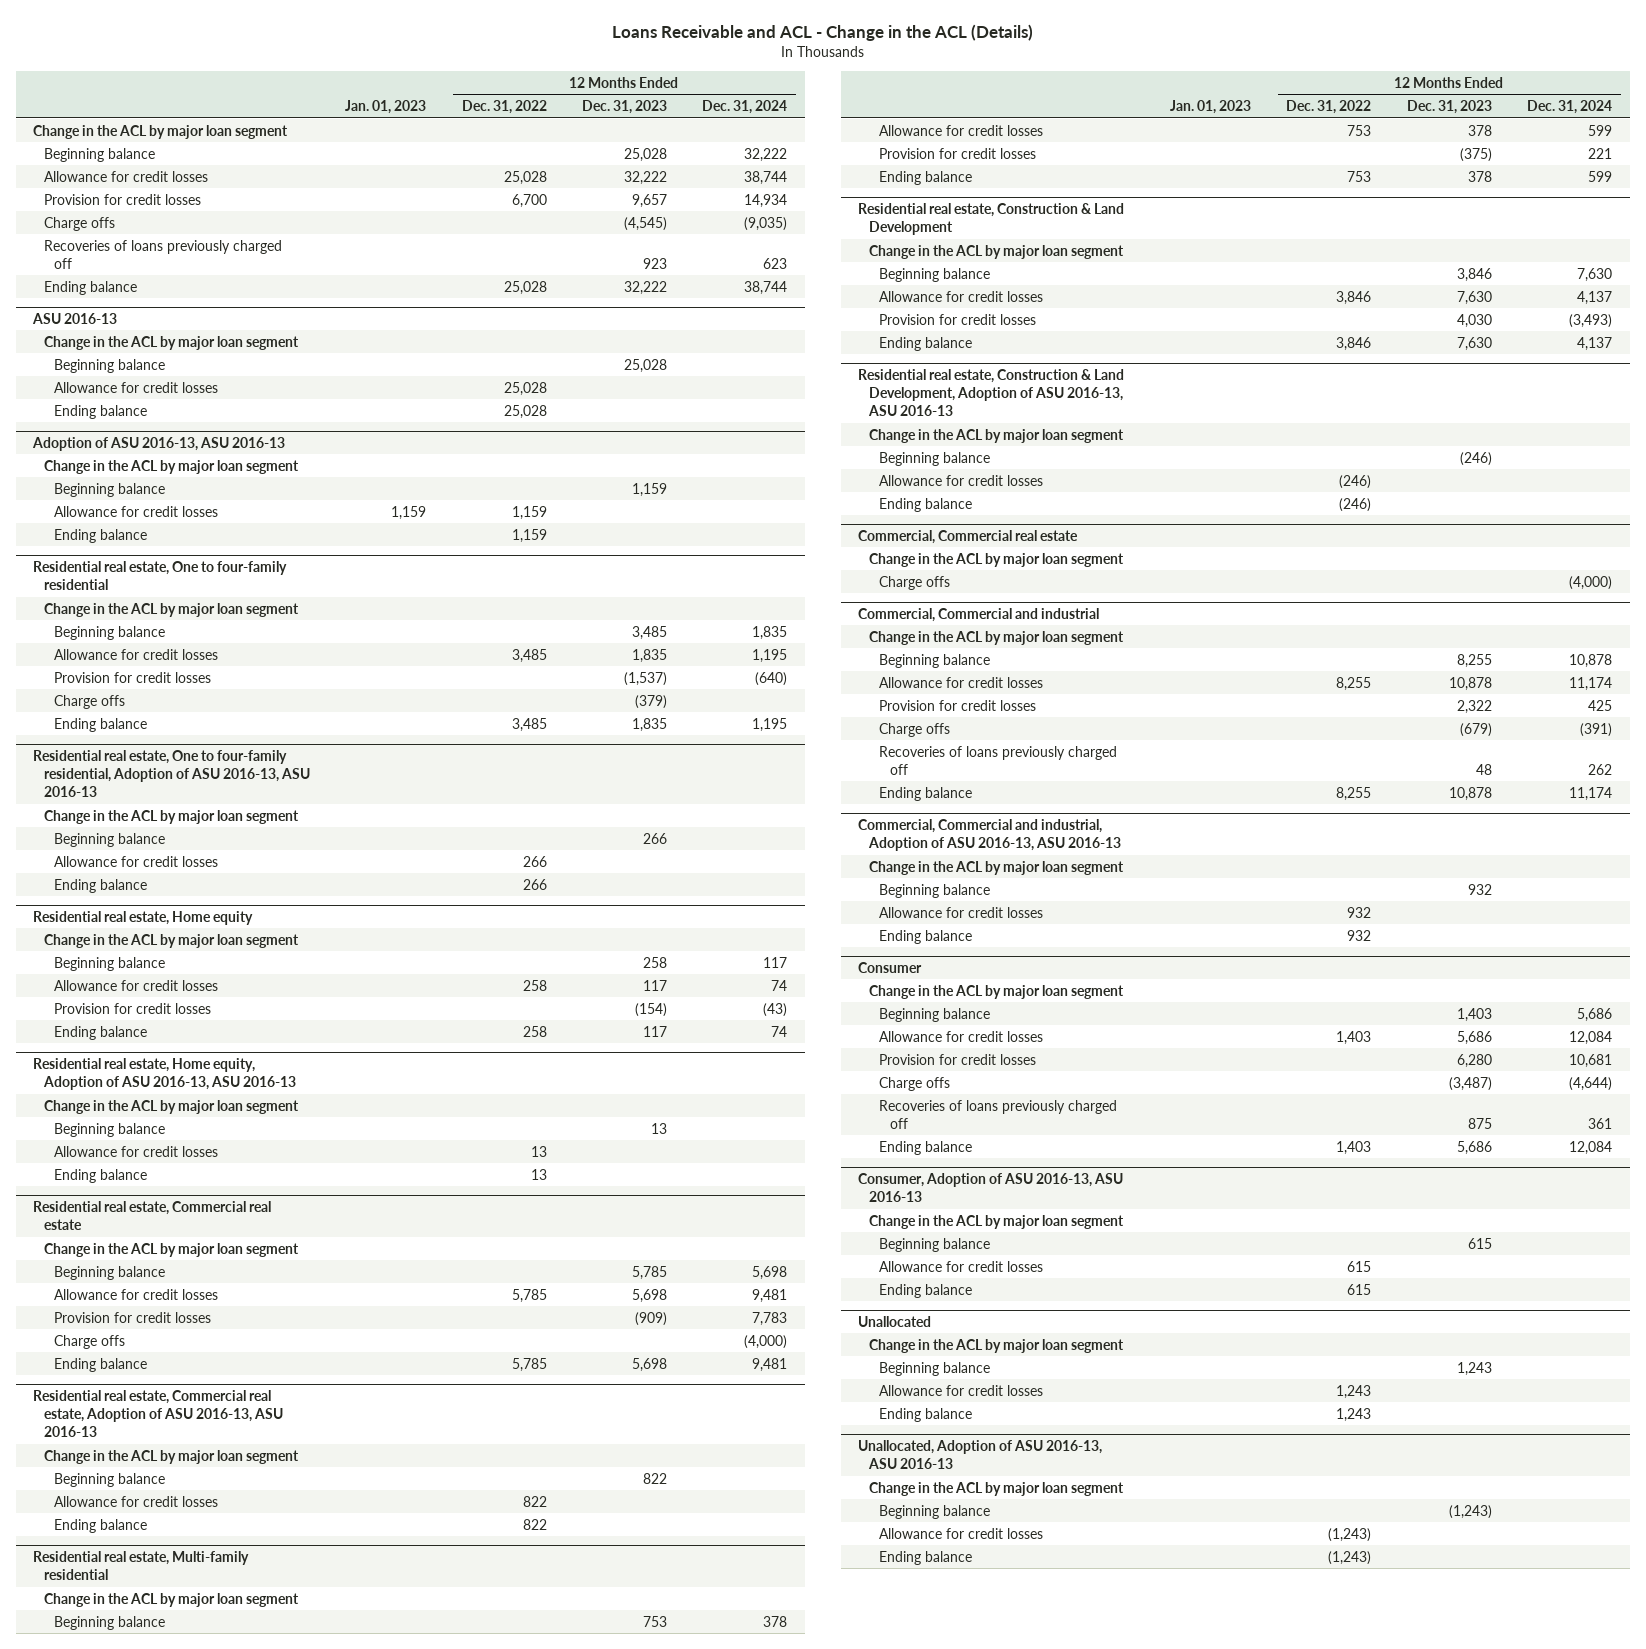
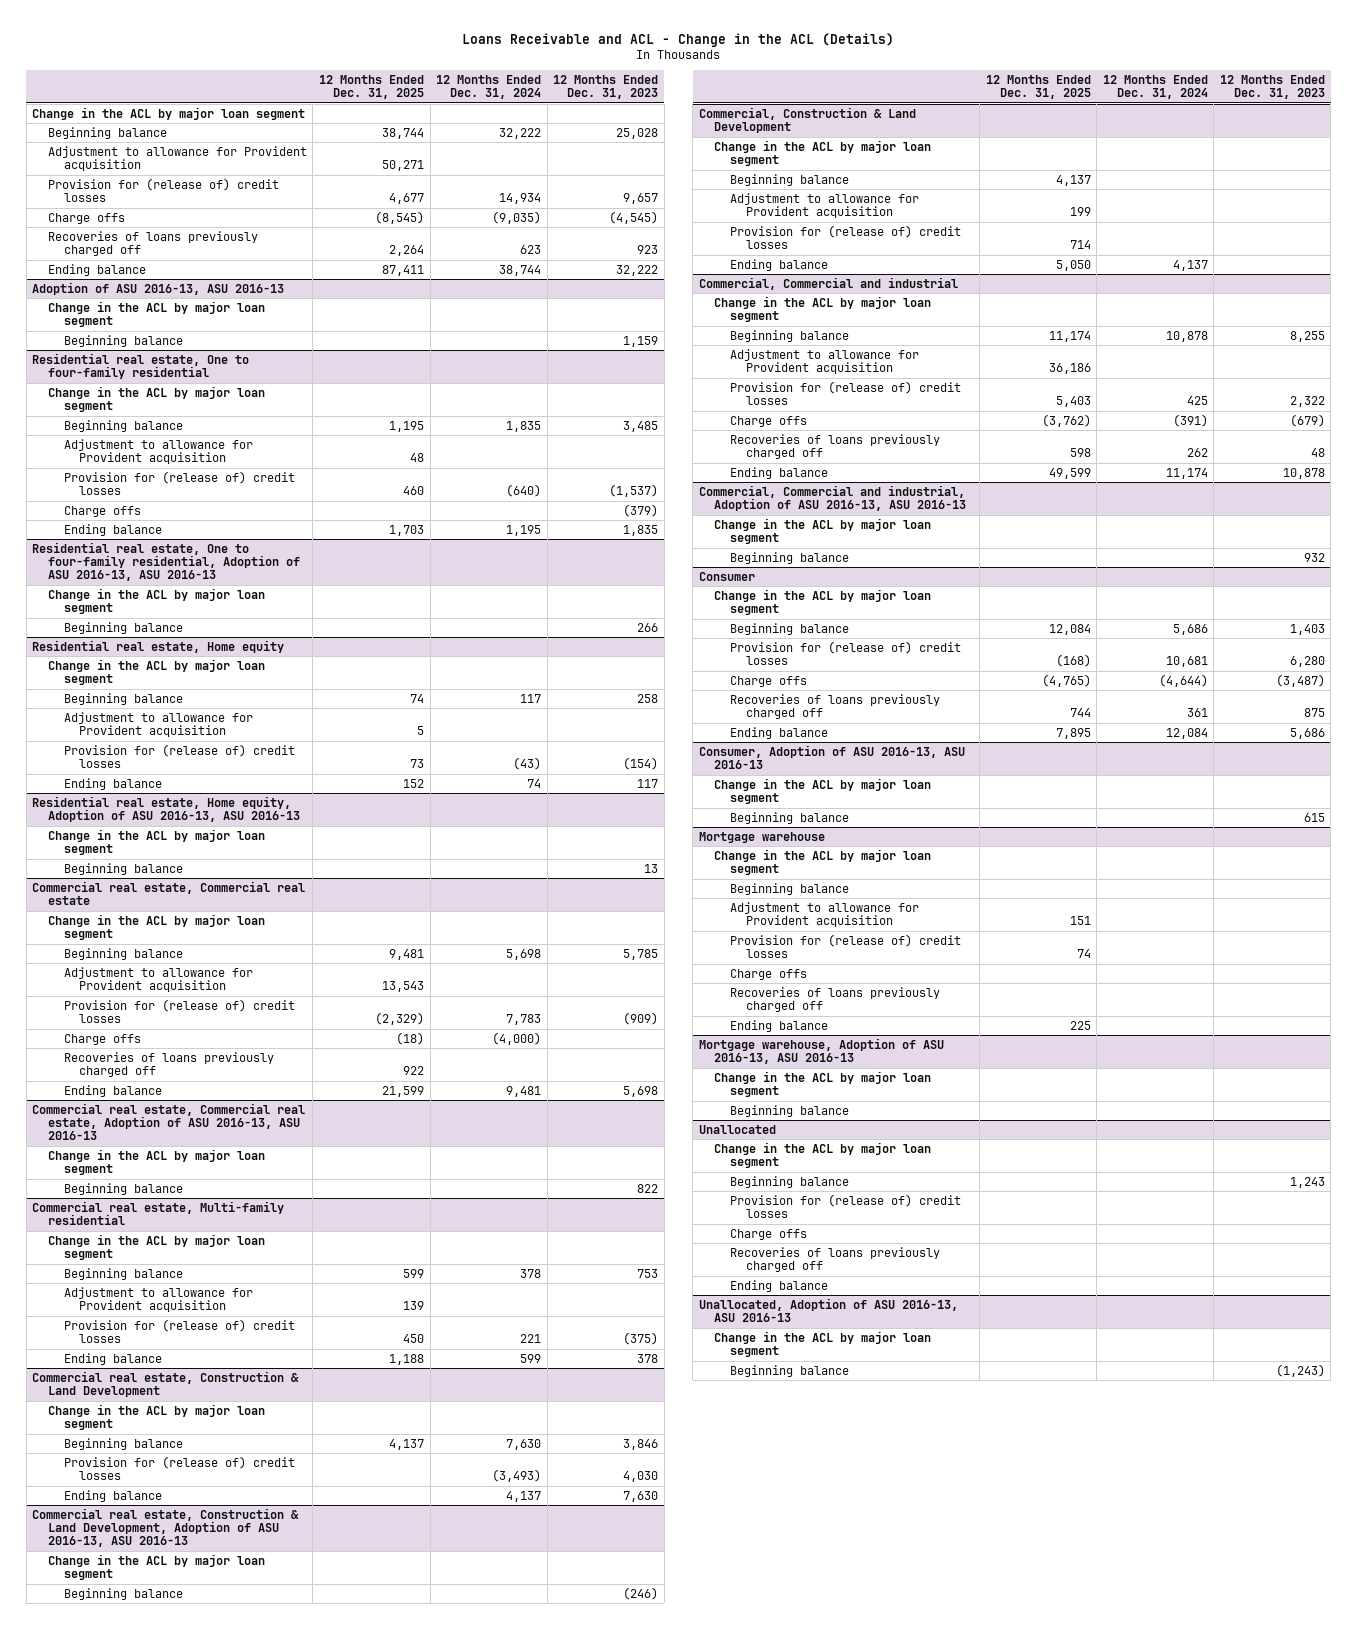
- | Jan. 01, 2023 | 12 Months Ended Dec. 31, 2022 | 12 Months Ended Dec. 31, 2023 | 12 Months Ended Dec. 31, 2024
+ | 12 Months Ended Dec. 31, 2025 | 12 Months Ended Dec. 31, 2024 | 12 Months Ended Dec. 31, 2023
- Allowance for credit losses | | 25,028 | 32,222 | 38,744
- Provision for credit losses | | 6,700 | 9,657 | 14,934
+ Adjustment to allowance for Provident acquisition | 50,271 | |
+ Provision for (release of) credit losses | 4,677 | 14,934 | 9,657
- ASU 2016-13
- Change in the ACL by major loan segment
- Beginning balance | | | 25,028 |
- Allowance for credit losses | | 25,028 | |
- Ending balance | | 25,028 | |
@ Adoption of ASU 2016-13, ASU 2016-13
- Allowance for credit losses | 1,159 | 1,159 | |
- Ending balance | | 1,159 | |
@ Residential real estate, One to four-family residential
- Allowance for credit losses | | 3,485 | 1,835 | 1,195
- Provision for credit losses | | | (1,537) | (640)
+ Adjustment to allowance for Provident acquisition | 48 | |
+ Provision for (release of) credit losses | 460 | (640) | (1,537)
@ Residential real estate, One to four-family residential, Adoption of ASU 2016-13, ASU 2016-13
- Allowance for credit losses | | 266 | |
- Ending balance | | 266 | |
@ Residential real estate, Home equity
- Allowance for credit losses | | 258 | 117 | 74
- Provision for credit losses | | | (154) | (43)
+ Adjustment to allowance for Provident acquisition | 5 | |
+ Provision for (release of) credit losses | 73 | (43) | (154)
@ Residential real estate, Home equity, Adoption of ASU 2016-13, ASU 2016-13
- Allowance for credit losses | | 13 | |
- Ending balance | | 13 | |
- Residential real estate, Commercial real estate
+ Commercial real estate, Commercial real estate
- Allowance for credit losses | | 5,785 | 5,698 | 9,481
- Provision for credit losses | | | (909) | 7,783
+ Adjustment to allowance for Provident acquisition | 13,543 | |
+ Provision for (release of) credit losses | (2,329) | 7,783 | (909)
+ Recoveries of loans previously charged off | 922 | |
- Residential real estate, Commercial real estate, Adoption of ASU 2016-13, ASU 2016-13
+ Commercial real estate, Commercial real estate, Adoption of ASU 2016-13, ASU 2016-13
- Allowance for credit losses | | 822 | |
- Ending balance | | 822 | |
- Residential real estate, Multi-family residential
+ Commercial real estate, Multi-family residential
- Allowance for credit losses | | 753 | 378 | 599
- Provision for credit losses | | | (375) | 221
+ Adjustment to allowance for Provident acquisition | 139 | |
+ Provision for (release of) credit losses | 450 | 221 | (375)
- Residential real estate, Construction & Land Development
+ Commercial real estate, Construction & Land Development
- Allowance for credit losses | | 3,846 | 7,630 | 4,137
- Provision for credit losses | | | 4,030 | (3,493)
+ Provision for (release of) credit losses | | (3,493) | 4,030
- Residential real estate, Construction & Land Development, Adoption of ASU 2016-13, ASU 2016-13
+ Commercial real estate, Construction & Land Development, Adoption of ASU 2016-13, ASU 2016-13
- Allowance for credit losses | | (246) | |
- Ending balance | | (246) | |
- Commercial, Commercial real estate
+ Commercial, Construction & Land Development
- Charge offs | | | | (4,000)
+ Beginning balance | 4,137 | |
+ Adjustment to allowance for Provident acquisition | 199 | |
+ Provision for (release of) credit losses | 714 | |
+ Ending balance | 5,050 | 4,137 |
@ Commercial, Commercial and industrial
- Allowance for credit losses | | 8,255 | 10,878 | 11,174
- Provision for credit losses | | | 2,322 | 425
+ Adjustment to allowance for Provident acquisition | 36,186 | |
+ Provision for (release of) credit losses | 5,403 | 425 | 2,322
@ Commercial, Commercial and industrial, Adoption of ASU 2016-13, ASU 2016-13
- Allowance for credit losses | | 932 | |
- Ending balance | | 932 | |
@ Consumer
- Allowance for credit losses | | 1,403 | 5,686 | 12,084
- Provision for credit losses | | | 6,280 | 10,681
+ Provision for (release of) credit losses | (168) | 10,681 | 6,280
@ Consumer, Adoption of ASU 2016-13, ASU 2016-13
- Allowance for credit losses | | 615 | |
+ Mortgage warehouse
+ Change in the ACL by major loan segment
+ Beginning balance
+ Adjustment to allowance for Provident acquisition | 151 | |
+ Provision for (release of) credit losses | 74 | |
+ Charge offs
+ Recoveries of loans previously charged off
+ Mortgage warehouse, Adoption of ASU 2016-13, ASU 2016-13
+ Change in the ACL by major loan segment
+ Beginning balance
@ Unallocated
- Allowance for credit losses | | 1,243 | |
+ Provision for (release of) credit losses
+ Charge offs
+ Recoveries of loans previously charged off
@ Unallocated, Adoption of ASU 2016-13, ASU 2016-13
- Allowance for credit losses | | (1,243) | |
- Ending balance | | (1,243) | |

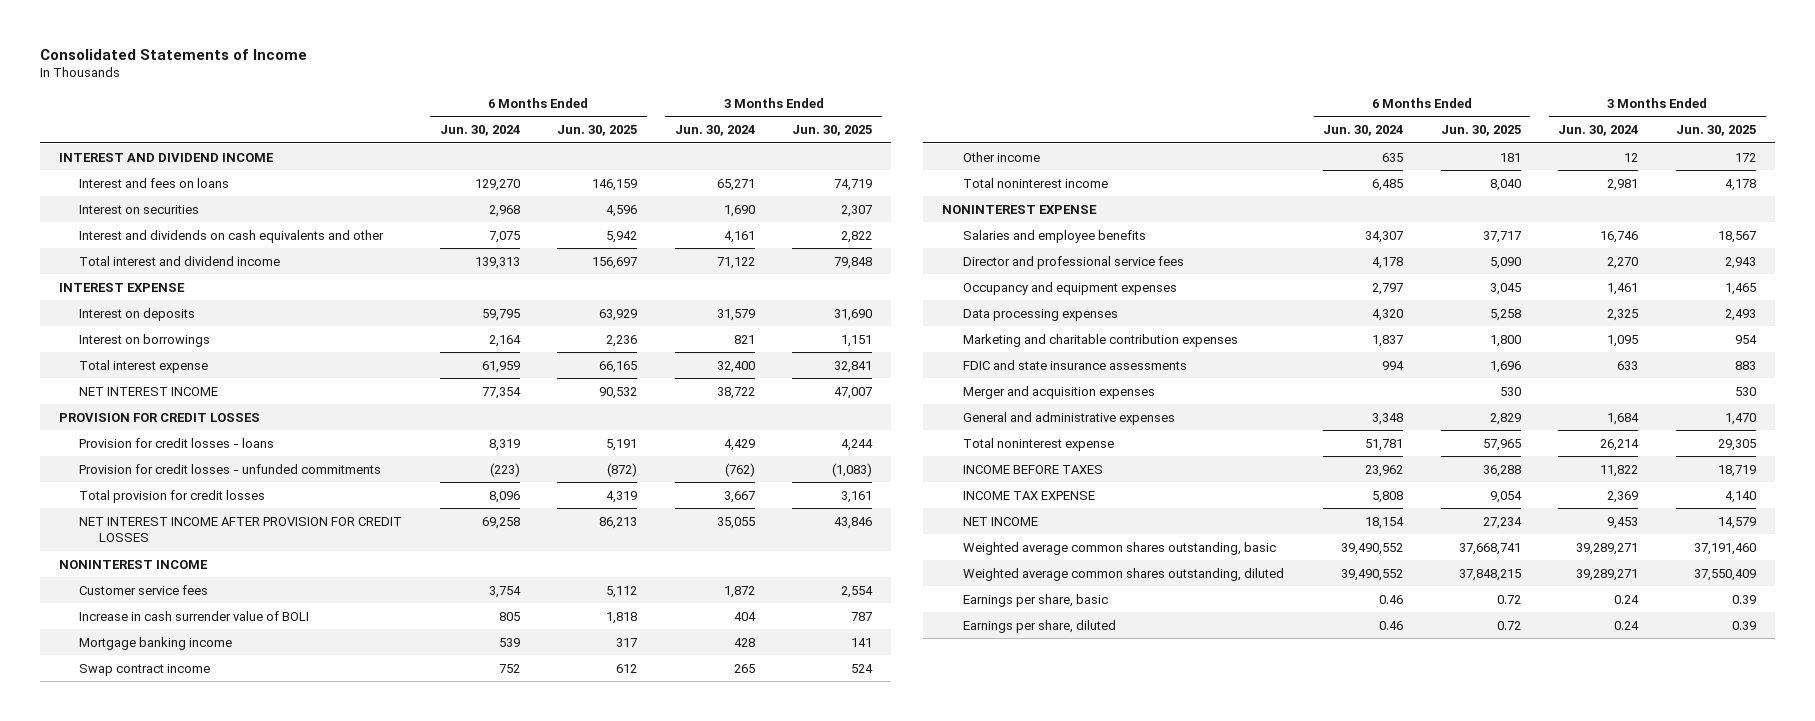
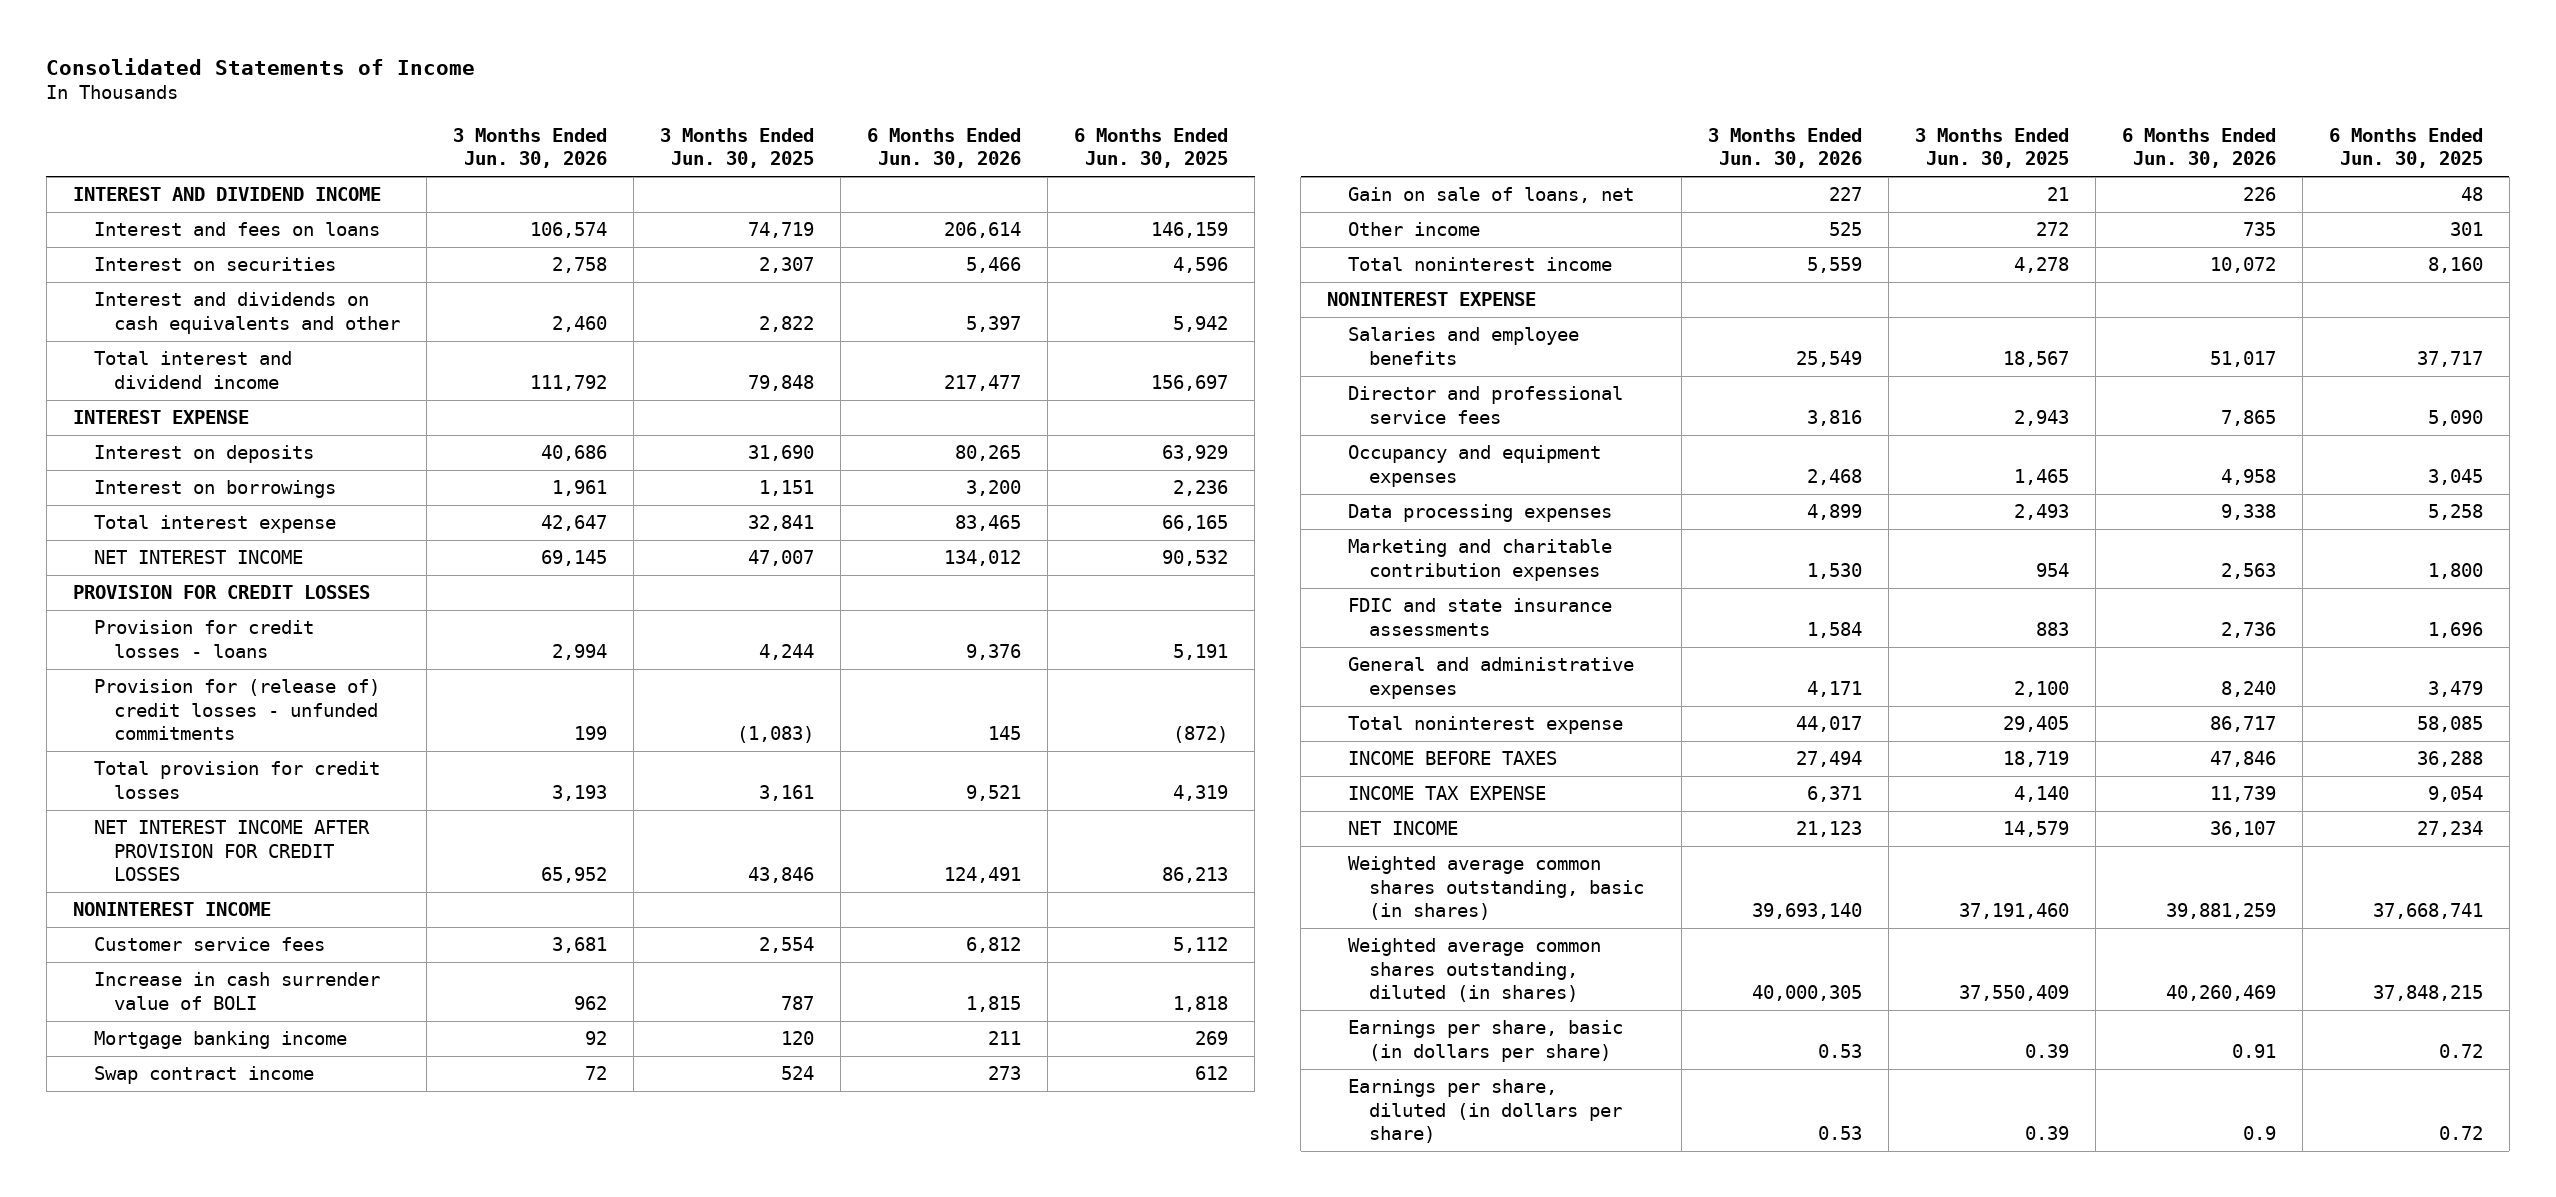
- | 6 Months Ended Jun. 30, 2024 | 6 Months Ended Jun. 30, 2025 | 3 Months Ended Jun. 30, 2024 | 3 Months Ended Jun. 30, 2025
+ | 3 Months Ended Jun. 30, 2026 | 3 Months Ended Jun. 30, 2025 | 6 Months Ended Jun. 30, 2026 | 6 Months Ended Jun. 30, 2025
- Provision for credit losses - unfunded commitments | (223) | (872) | (762) | (1,083)
+ Provision for (release of) credit losses - unfunded commitments | 199 | (1,083) | 145 | (872)
- Mortgage banking income | 539 | 317 | 428 | 141
+ Mortgage banking income | 92 | 120 | 211 | 269
- Other income | 635 | 181 | 12 | 172
- Total noninterest income | 6,485 | 8,040 | 2,981 | 4,178
+ Gain on sale of loans, net | 227 | 21 | 226 | 48
+ Other income | 525 | 272 | 735 | 301
+ Total noninterest income | 5,559 | 4,278 | 10,072 | 8,160
- Merger and acquisition expenses | | 530 | | 530
- General and administrative expenses | 3,348 | 2,829 | 1,684 | 1,470
- Total noninterest expense | 51,781 | 57,965 | 26,214 | 29,305
+ General and administrative expenses | 4,171 | 2,100 | 8,240 | 3,479
+ Total noninterest expense | 44,017 | 29,405 | 86,717 | 58,085
- Weighted average common shares outstanding, basic | 39,490,552 | 37,668,741 | 39,289,271 | 37,191,460
- Weighted average common shares outstanding, diluted | 39,490,552 | 37,848,215 | 39,289,271 | 37,550,409
- Earnings per share, basic | 0.46 | 0.72 | 0.24 | 0.39
- Earnings per share, diluted | 0.46 | 0.72 | 0.24 | 0.39
+ Weighted average common shares outstanding, basic (in shares) | 39,693,140 | 37,191,460 | 39,881,259 | 37,668,741
+ Weighted average common shares outstanding, diluted (in shares) | 40,000,305 | 37,550,409 | 40,260,469 | 37,848,215
+ Earnings per share, basic (in dollars per share) | 0.53 | 0.39 | 0.91 | 0.72
+ Earnings per share, diluted (in dollars per share) | 0.53 | 0.39 | 0.9 | 0.72

